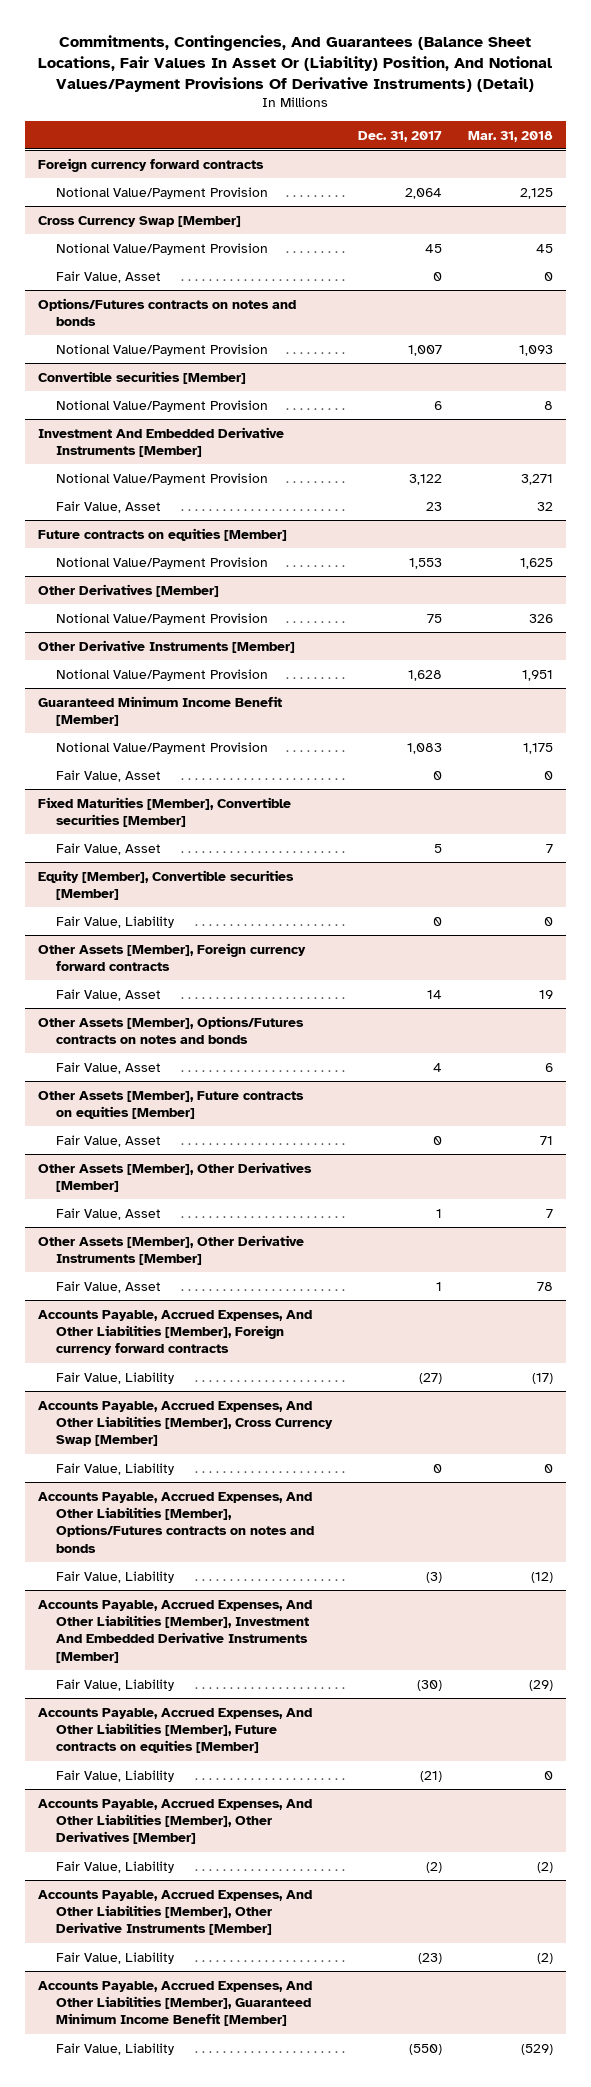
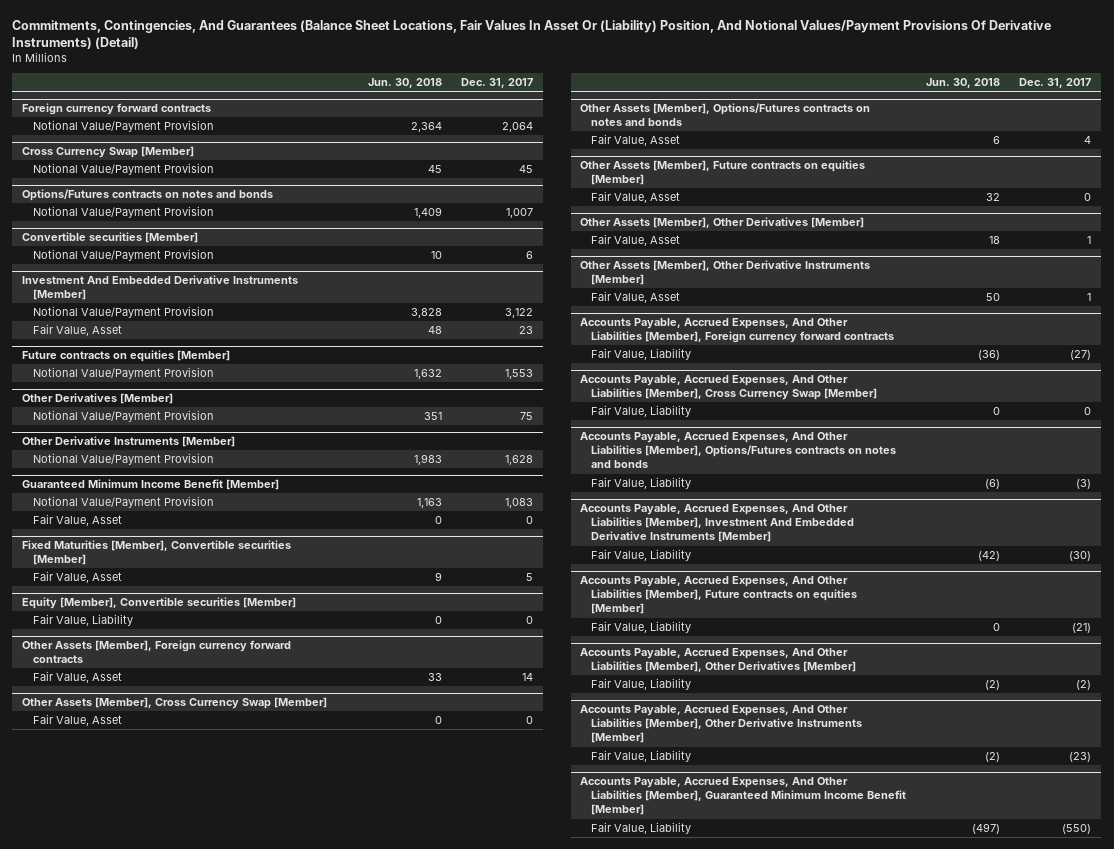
- | Dec. 31, 2017 | Mar. 31, 2018
+ | Jun. 30, 2018 | Dec. 31, 2017
@ Cross Currency Swap [Member]
- Fair Value, Asset | 0 | 0
+ Other Assets [Member], Cross Currency Swap [Member]
+ Fair Value, Asset | 0 | 0

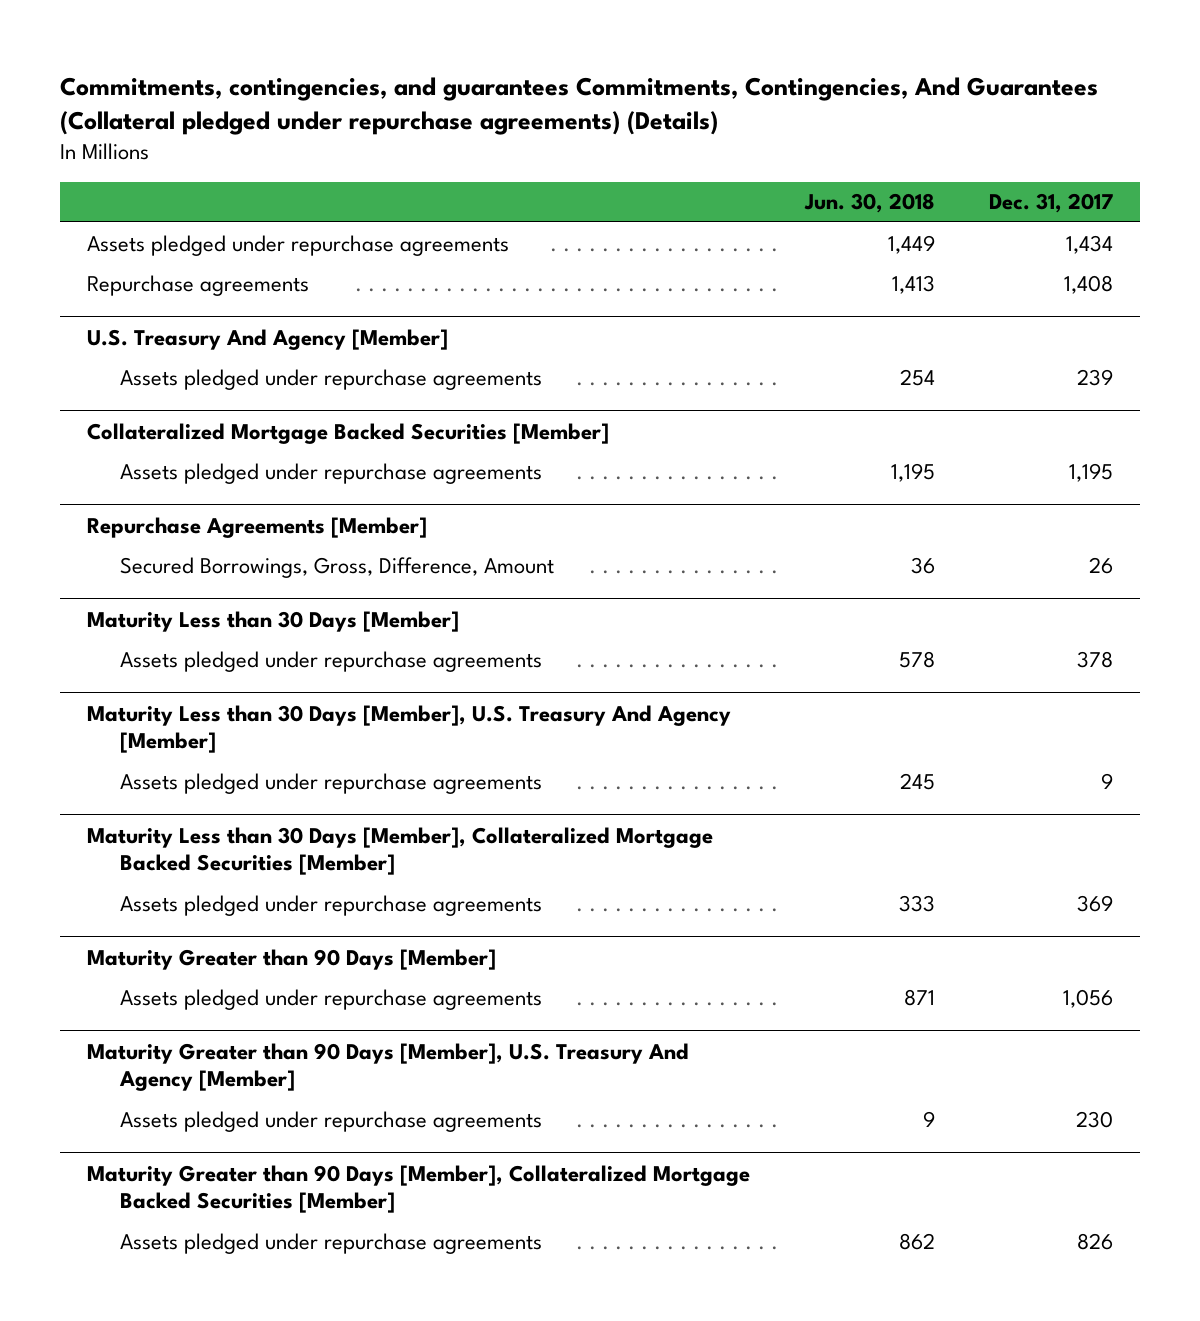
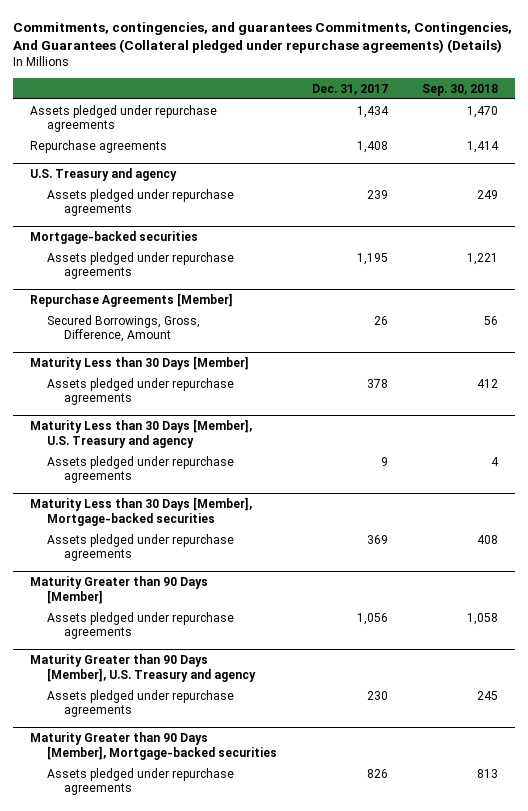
- | Jun. 30, 2018 | Dec. 31, 2017
+ | Dec. 31, 2017 | Sep. 30, 2018
- U.S. Treasury And Agency [Member]
+ U.S. Treasury and agency
- Collateralized Mortgage Backed Securities [Member]
+ Mortgage-backed securities
- Maturity Less than 30 Days [Member], U.S. Treasury And Agency [Member]
+ Maturity Less than 30 Days [Member], U.S. Treasury and agency
- Maturity Less than 30 Days [Member], Collateralized Mortgage Backed Securities [Member]
+ Maturity Less than 30 Days [Member], Mortgage-backed securities
- Maturity Greater than 90 Days [Member], U.S. Treasury And Agency [Member]
+ Maturity Greater than 90 Days [Member], U.S. Treasury and agency
- Maturity Greater than 90 Days [Member], Collateralized Mortgage Backed Securities [Member]
+ Maturity Greater than 90 Days [Member], Mortgage-backed securities

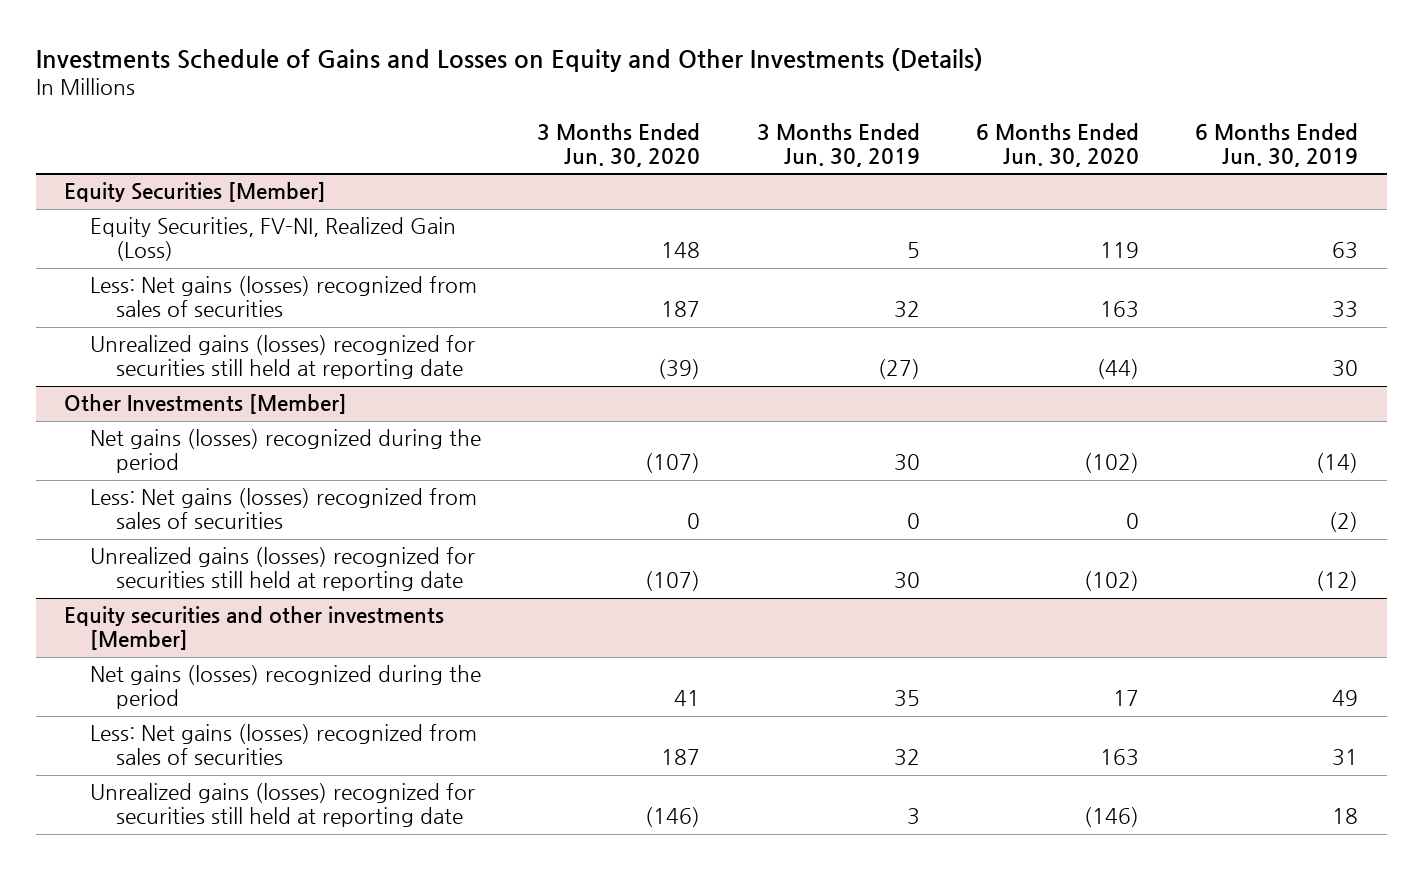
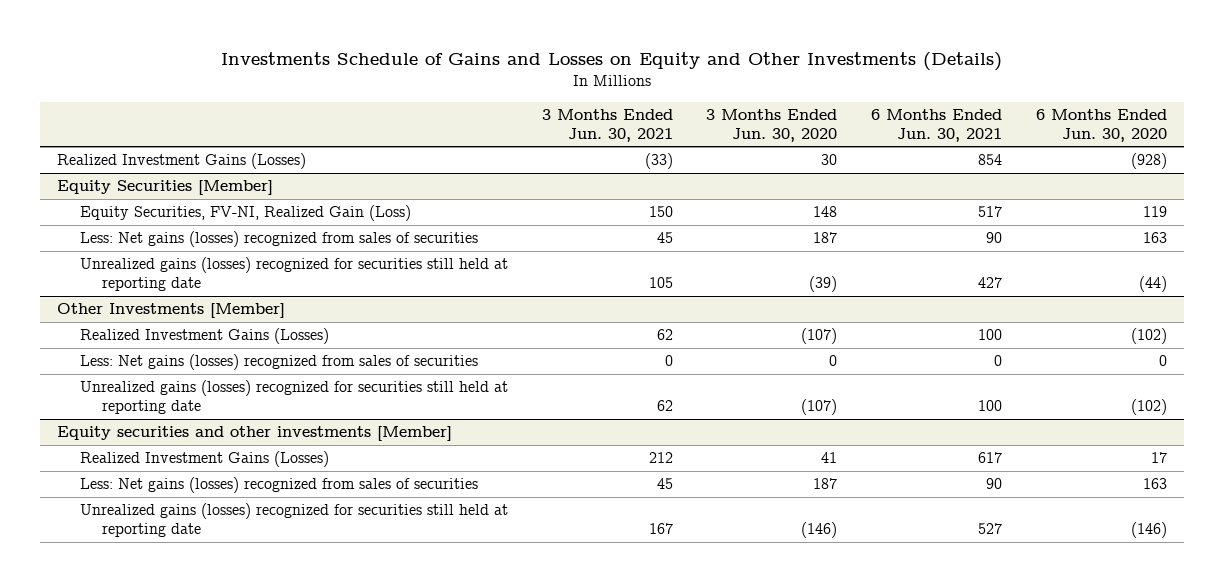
- | 3 Months Ended Jun. 30, 2020 | 3 Months Ended Jun. 30, 2019 | 6 Months Ended Jun. 30, 2020 | 6 Months Ended Jun. 30, 2019
+ | 3 Months Ended Jun. 30, 2021 | 3 Months Ended Jun. 30, 2020 | 6 Months Ended Jun. 30, 2021 | 6 Months Ended Jun. 30, 2020
+ Realized Investment Gains (Losses) | (33) | 30 | 854 | (928)
@ Other Investments [Member]
- Net gains (losses) recognized during the period | (107) | 30 | (102) | (14)
+ Realized Investment Gains (Losses) | 62 | (107) | 100 | (102)
@ Equity securities and other investments [Member]
- Net gains (losses) recognized during the period | 41 | 35 | 17 | 49
+ Realized Investment Gains (Losses) | 212 | 41 | 617 | 17

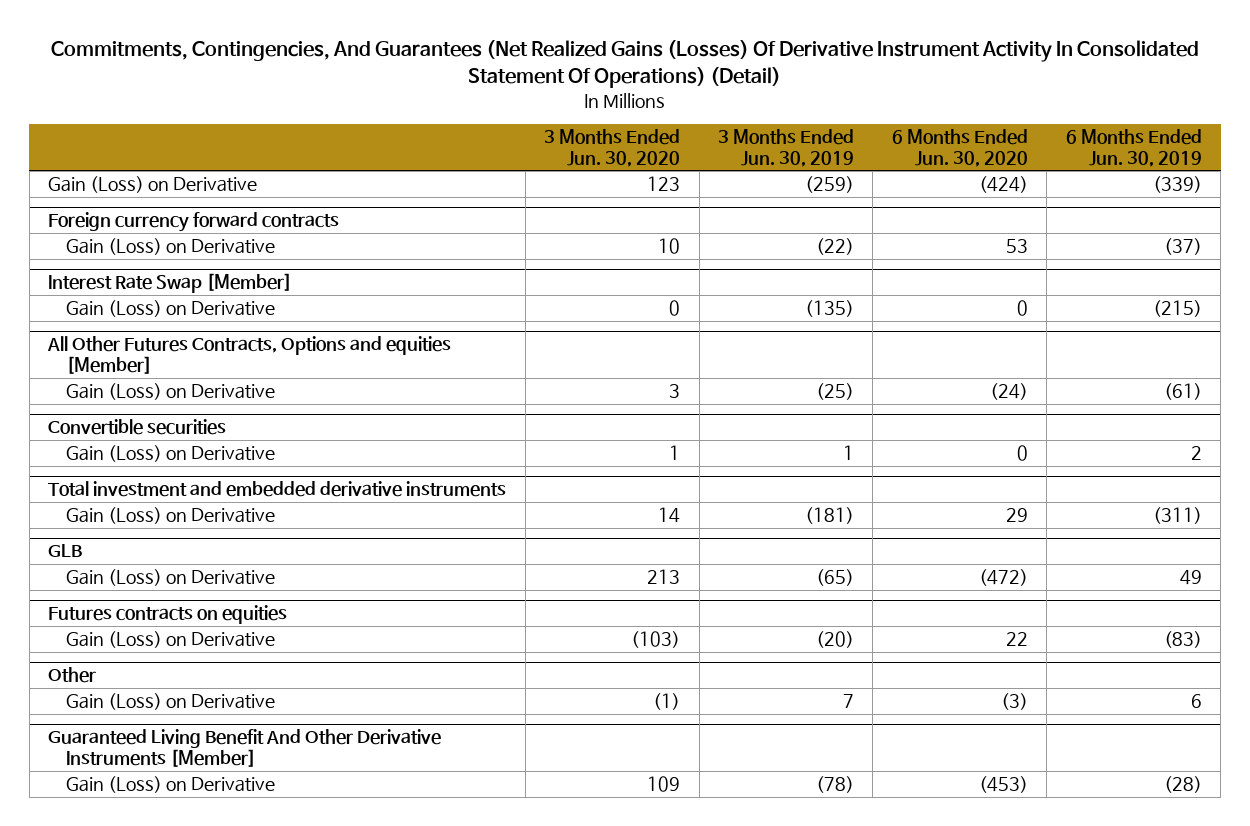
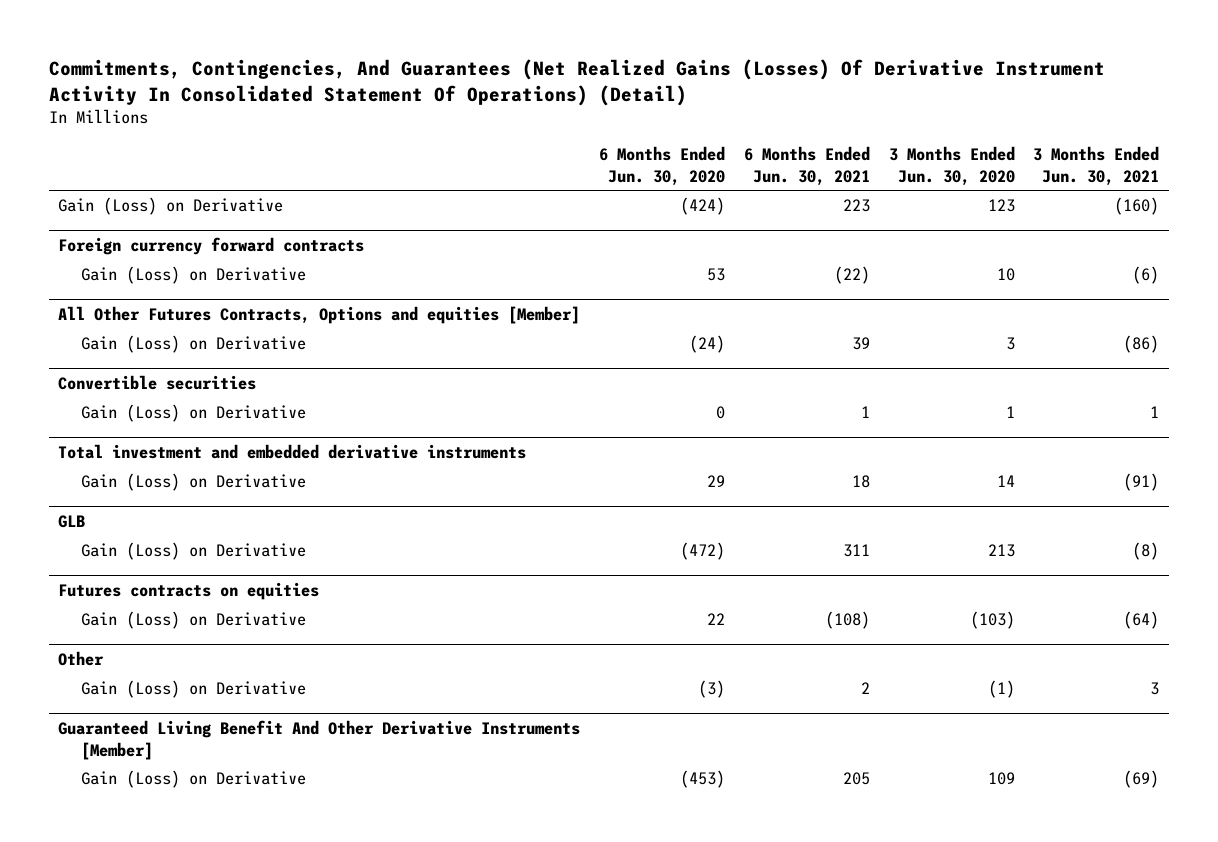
- | 3 Months Ended Jun. 30, 2020 | 3 Months Ended Jun. 30, 2019 | 6 Months Ended Jun. 30, 2020 | 6 Months Ended Jun. 30, 2019
+ | 6 Months Ended Jun. 30, 2020 | 6 Months Ended Jun. 30, 2021 | 3 Months Ended Jun. 30, 2020 | 3 Months Ended Jun. 30, 2021
- Interest Rate Swap [Member]
- Gain (Loss) on Derivative | 0 | (135) | 0 | (215)

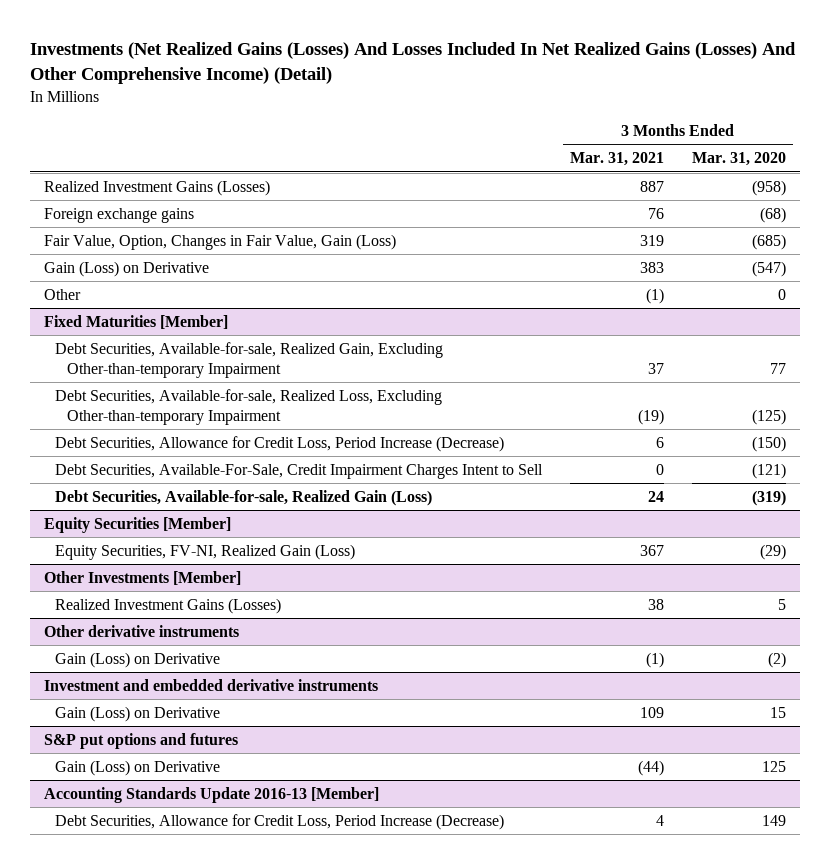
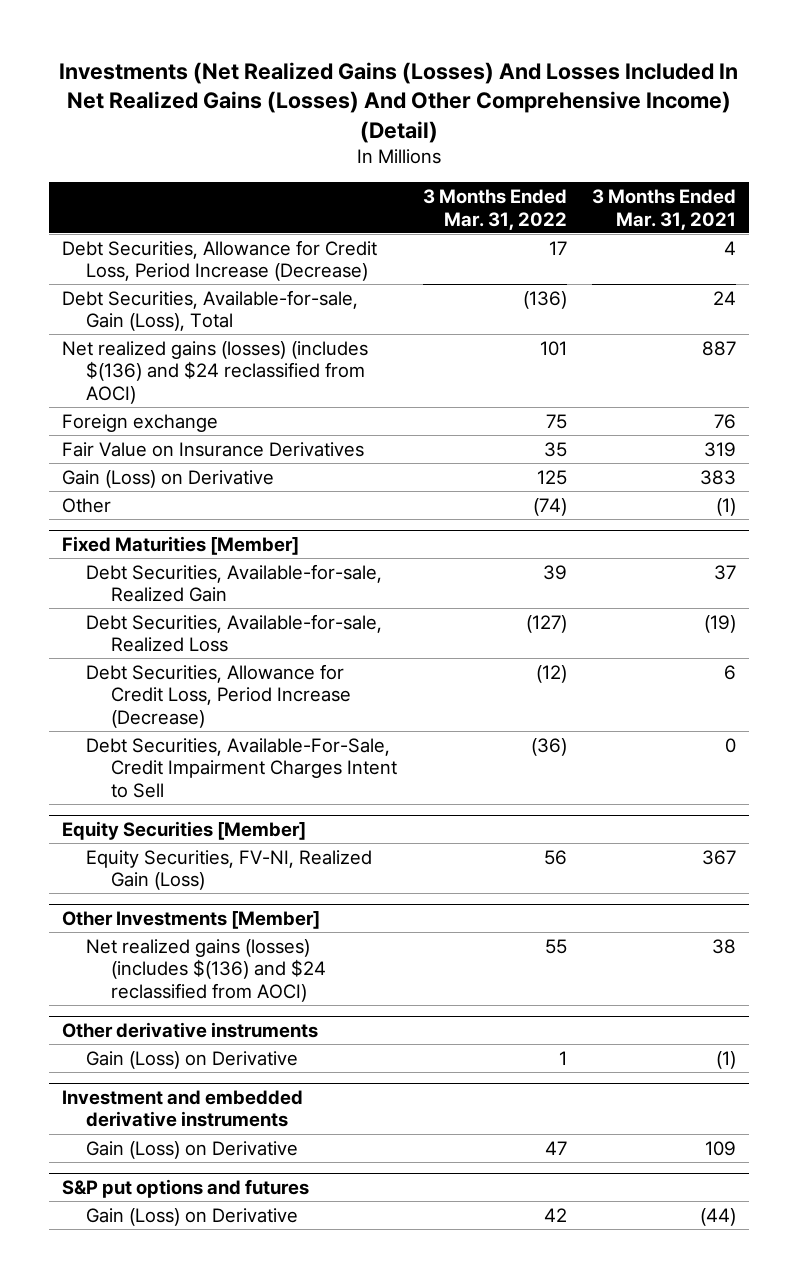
- | 3 Months Ended Mar. 31, 2021 | 3 Months Ended Mar. 31, 2020
+ | 3 Months Ended Mar. 31, 2022 | 3 Months Ended Mar. 31, 2021
- Realized Investment Gains (Losses) | 887 | (958)
- Foreign exchange gains | 76 | (68)
- Fair Value, Option, Changes in Fair Value, Gain (Loss) | 319 | (685)
+ Debt Securities, Allowance for Credit Loss, Period Increase (Decrease) | 17 | 4
+ Debt Securities, Available-for-sale, Gain (Loss), Total | (136) | 24
+ Net realized gains (losses) (includes $(136) and $24 reclassified from AOCI) | 101 | 887
+ Foreign exchange | 75 | 76
+ Fair Value on Insurance Derivatives | 35 | 319
@ Fixed Maturities [Member]
- Debt Securities, Available-for-sale, Realized Gain, Excluding Other-than-temporary Impairment | 37 | 77
- Debt Securities, Available-for-sale, Realized Loss, Excluding Other-than-temporary Impairment | (19) | (125)
+ Debt Securities, Available-for-sale, Realized Gain | 39 | 37
+ Debt Securities, Available-for-sale, Realized Loss | (127) | (19)
- Debt Securities, Available-for-sale, Realized Gain (Loss) | 24 | (319)
@ Other Investments [Member]
- Realized Investment Gains (Losses) | 38 | 5
+ Net realized gains (losses) (includes $(136) and $24 reclassified from AOCI) | 55 | 38
- Accounting Standards Update 2016-13 [Member]
- Debt Securities, Allowance for Credit Loss, Period Increase (Decrease) | 4 | 149

